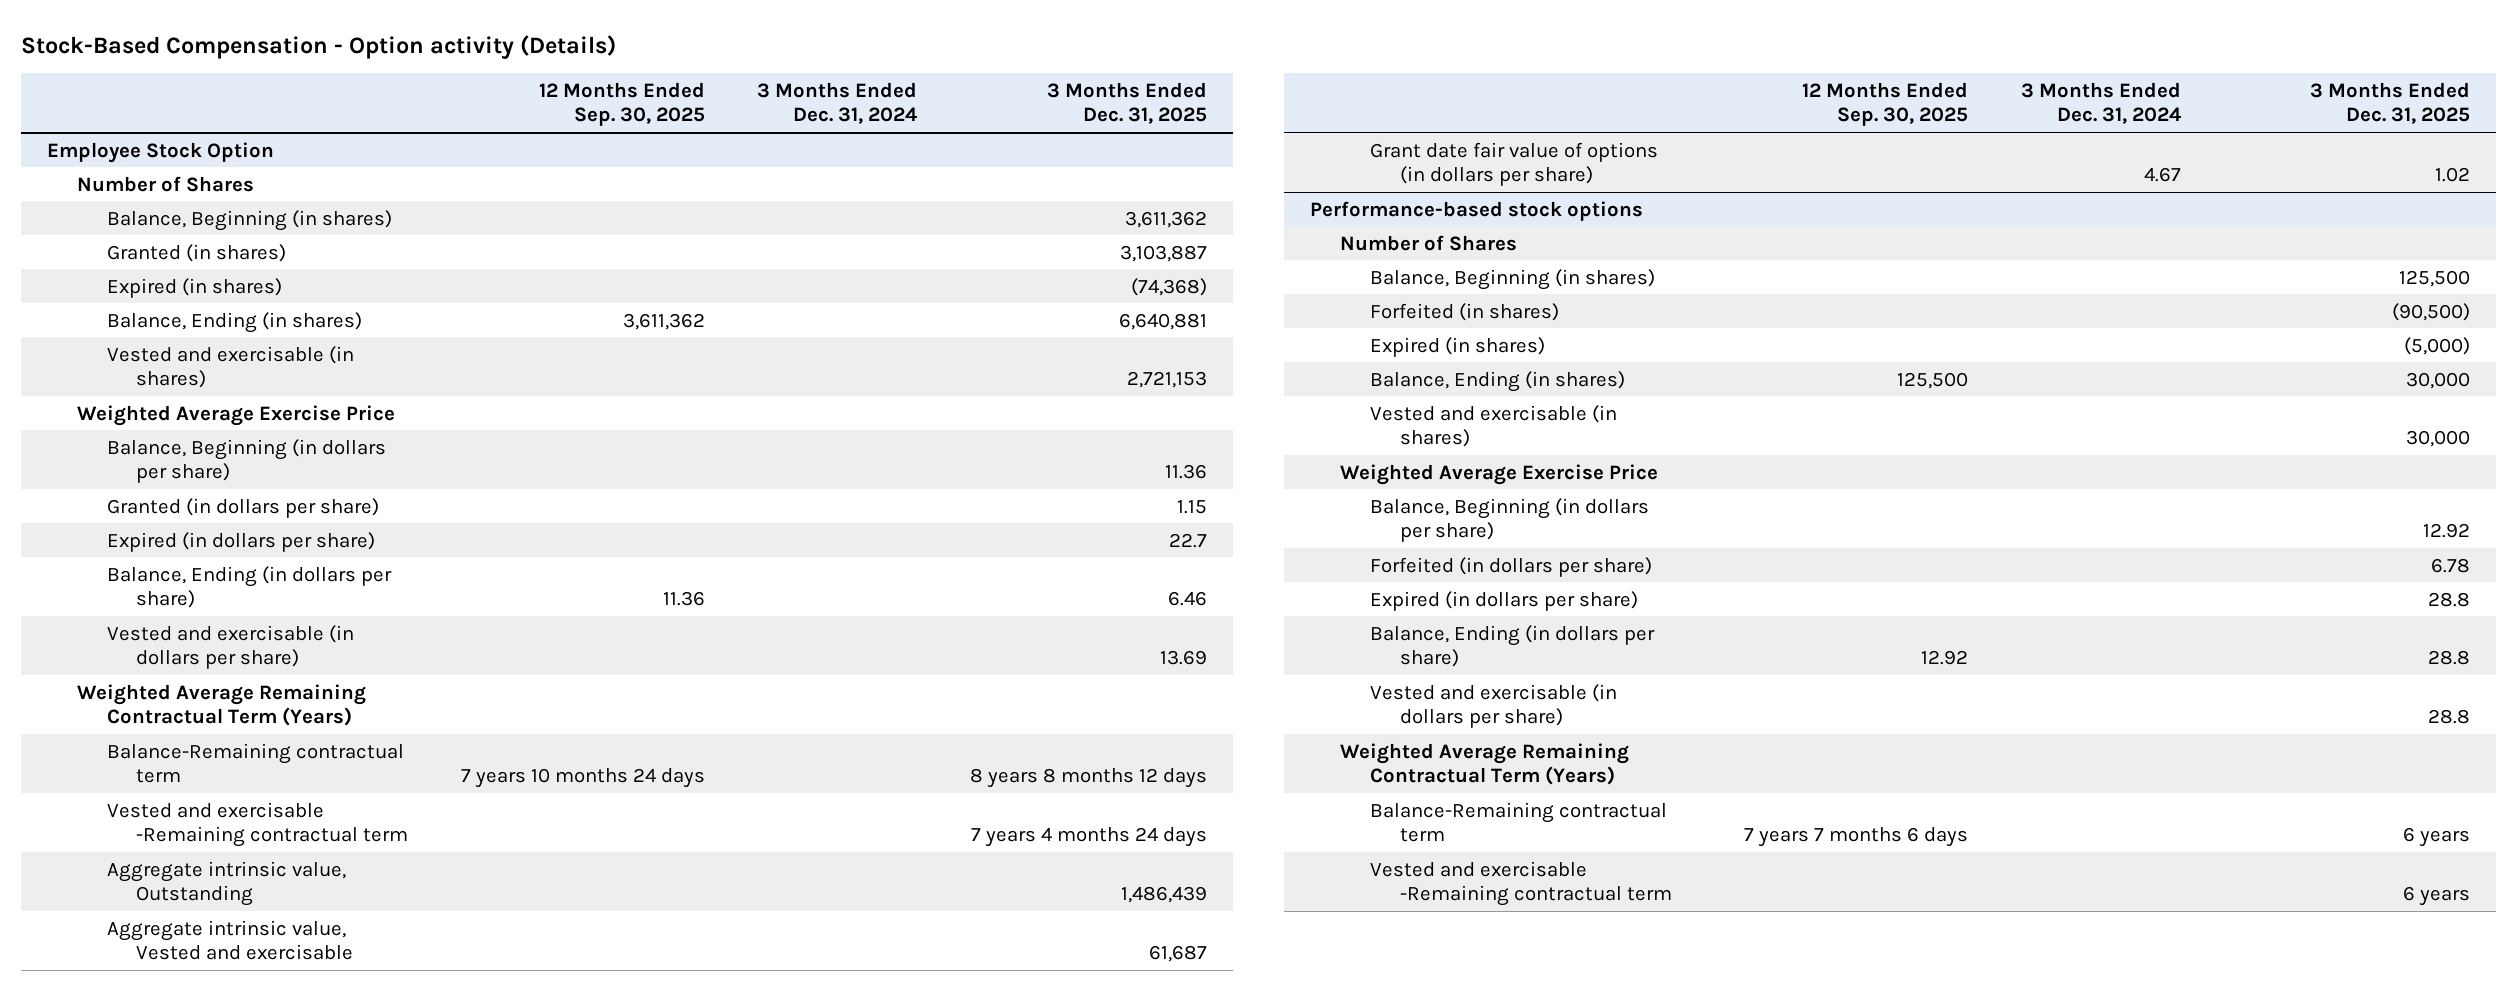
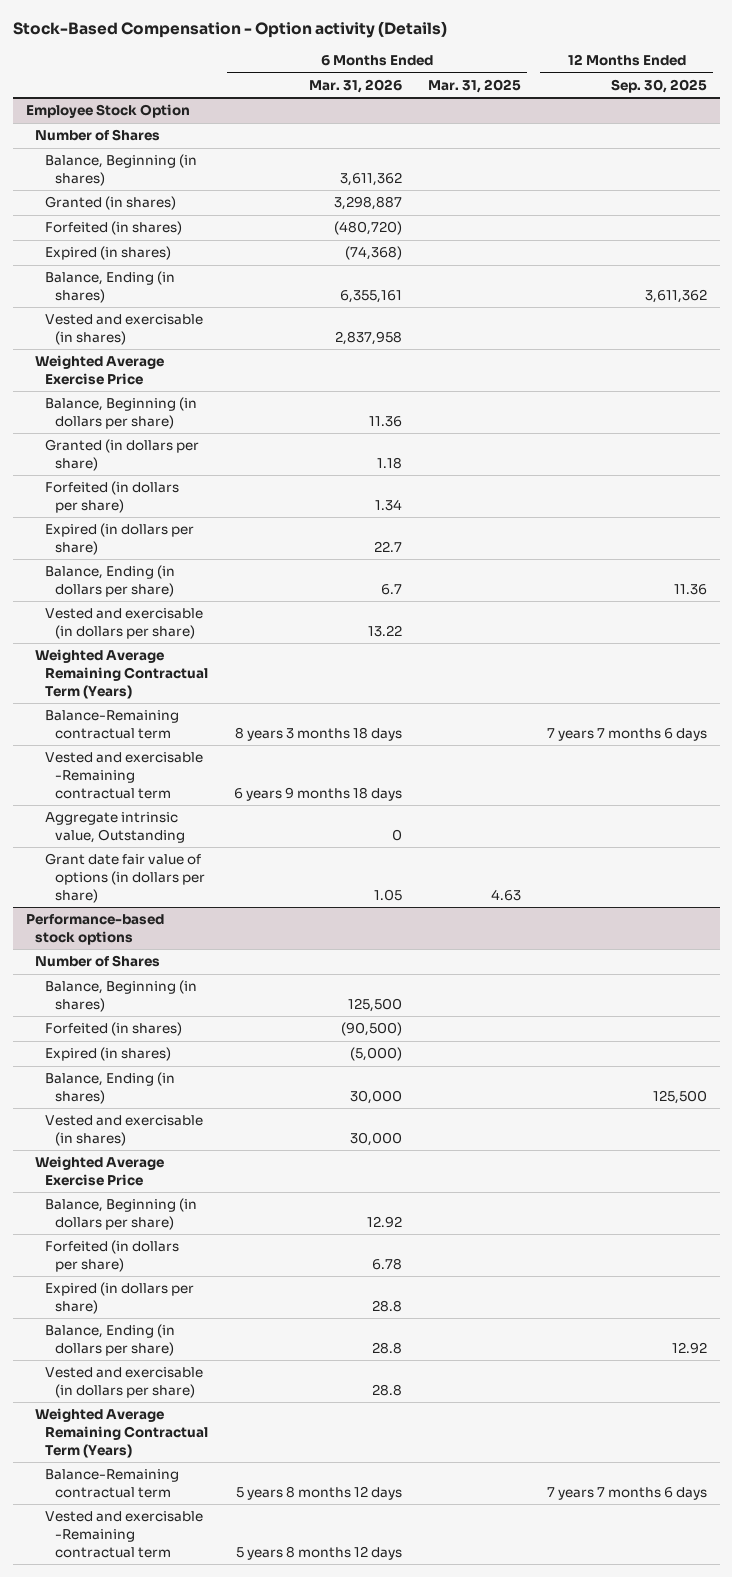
- | 12 Months Ended Sep. 30, 2025 | 3 Months Ended Dec. 31, 2024 | 3 Months Ended Dec. 31, 2025
+ | 6 Months Ended Mar. 31, 2026 | 6 Months Ended Mar. 31, 2025 | 12 Months Ended Sep. 30, 2025
@ Employee Stock Option
+ Forfeited (in shares) | (480,720) | |
+ Forfeited (in dollars per share) | 1.34 | |
- Balance-Remaining contractual term | 7 years 10 months 24 days | | 8 years 8 months 12 days
+ Balance-Remaining contractual term | 8 years 3 months 18 days | | 7 years 7 months 6 days
- Aggregate intrinsic value, Vested and exercisable | | | 61,687

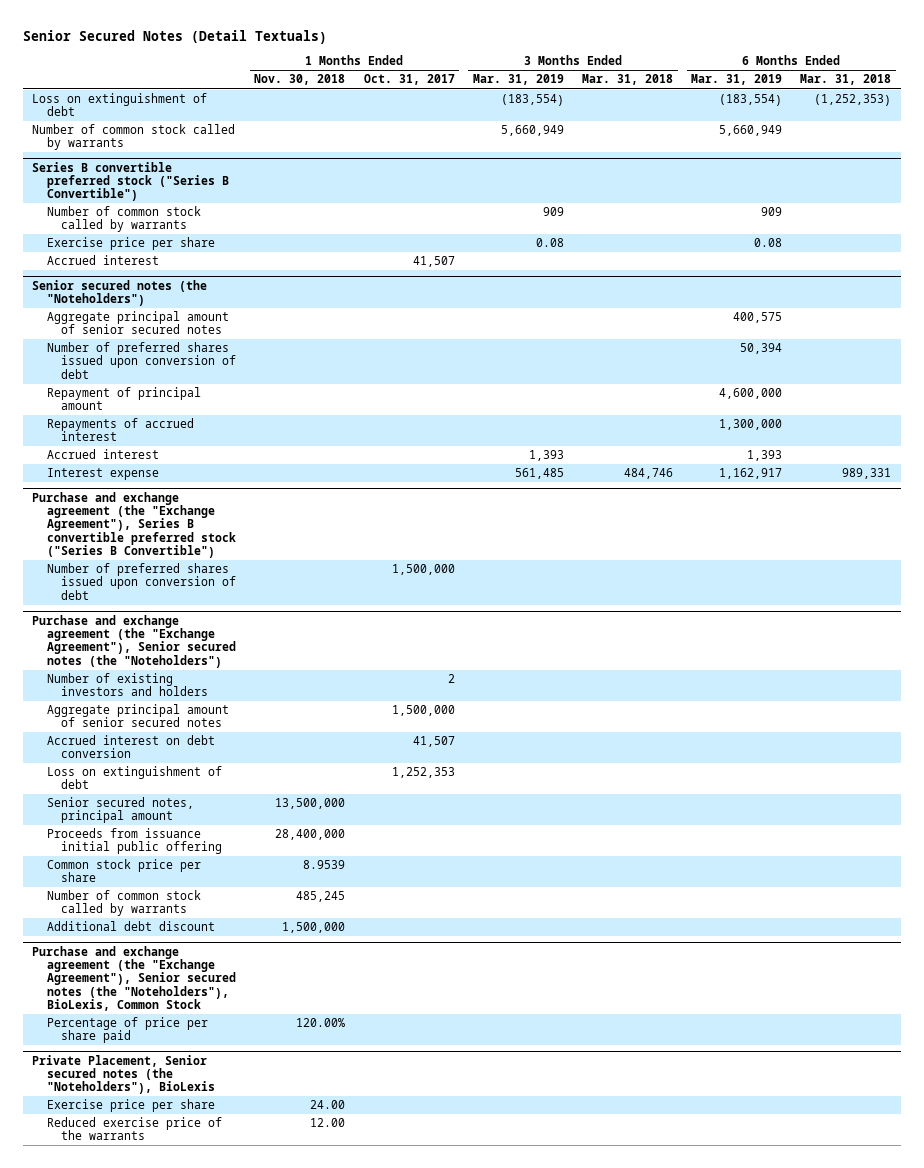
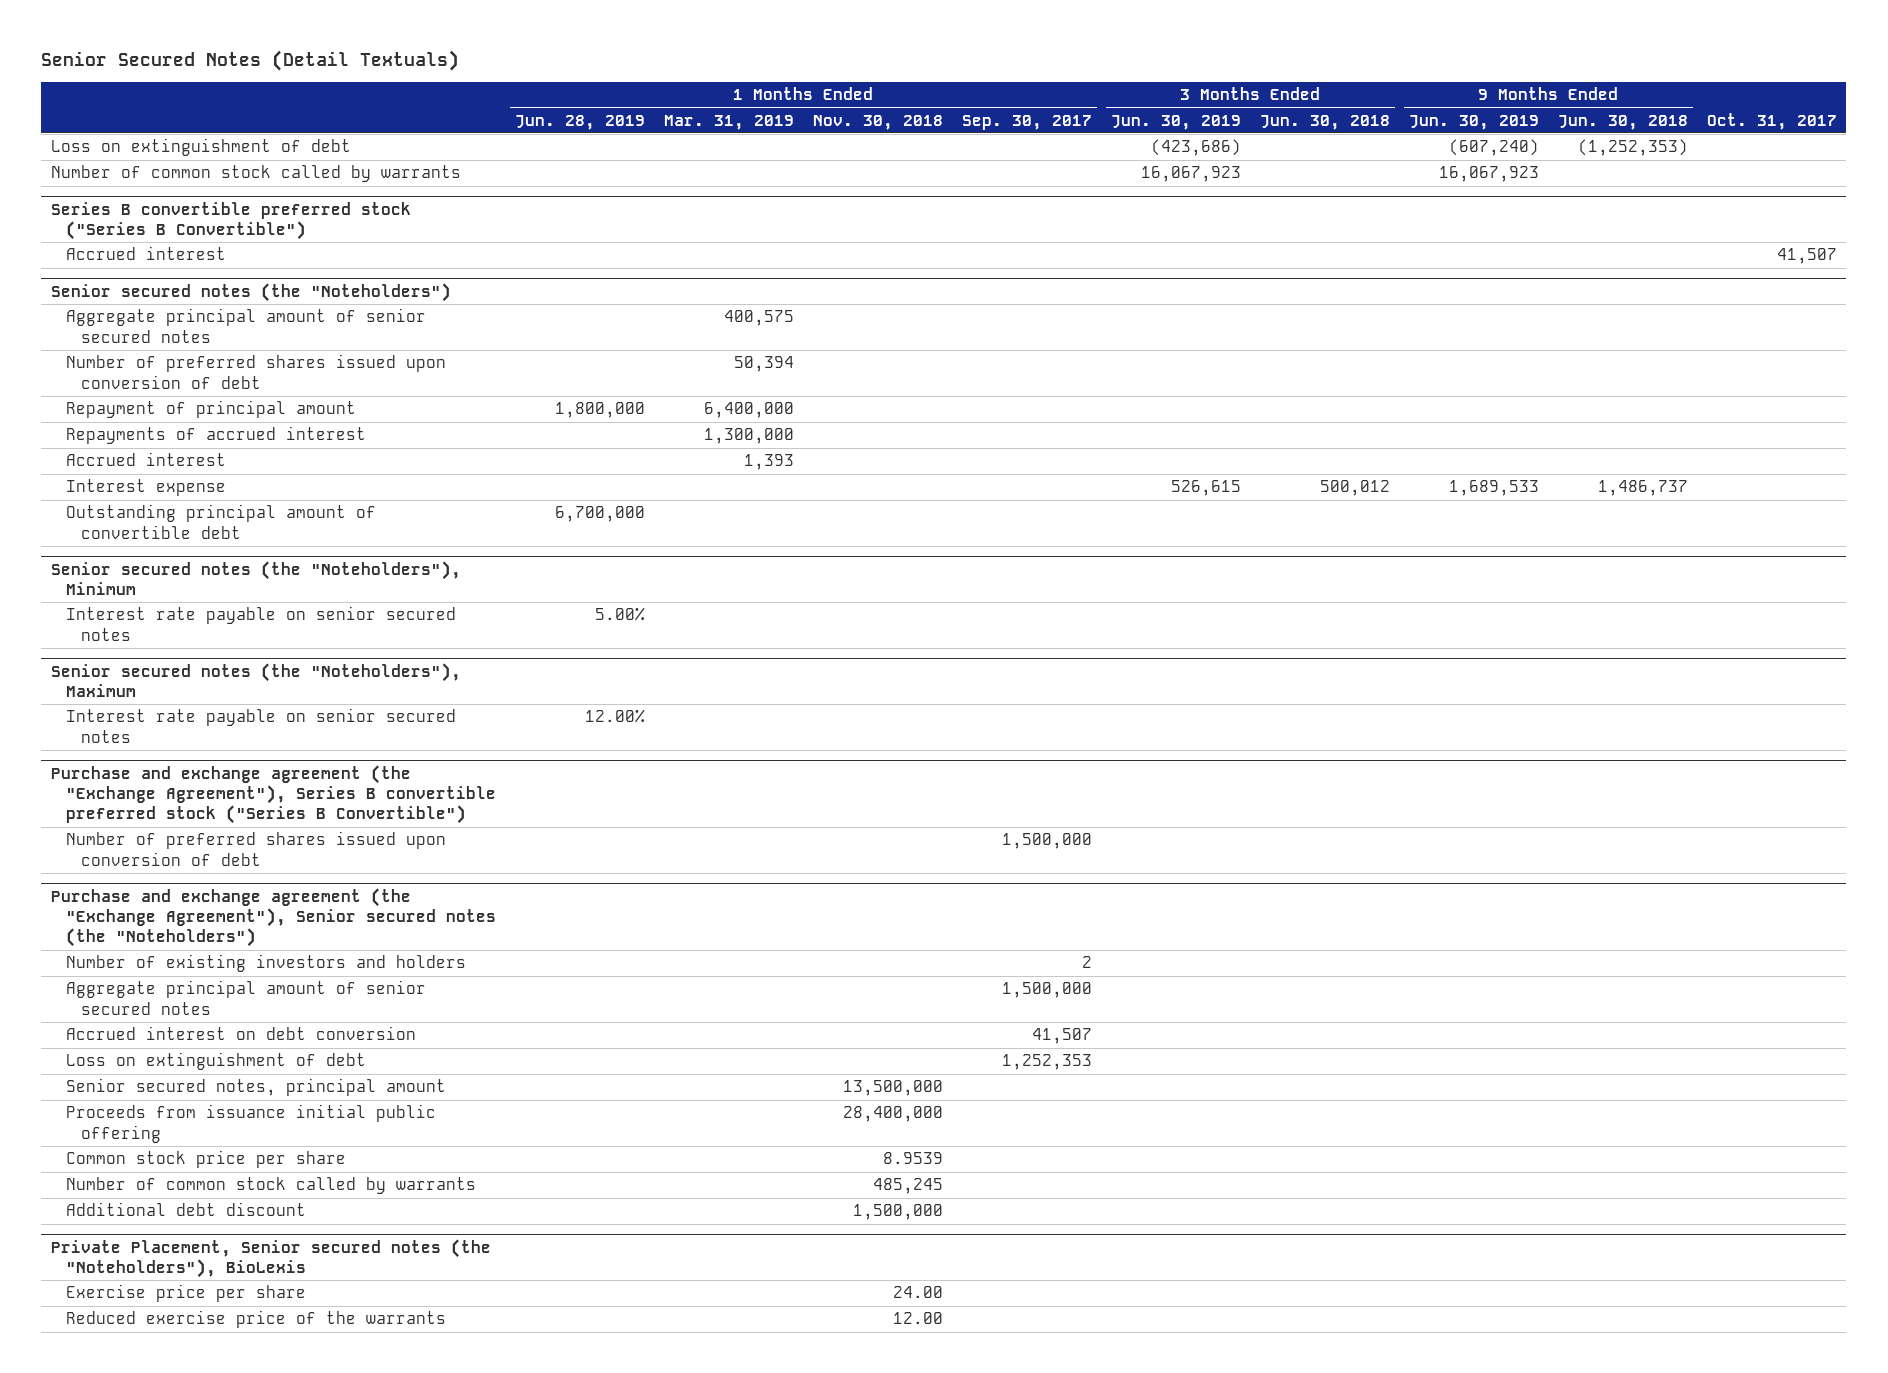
- | 1 Months Ended Nov. 30, 2018 | 1 Months Ended Oct. 31, 2017 | 3 Months Ended Mar. 31, 2019 | 3 Months Ended Mar. 31, 2018 | 6 Months Ended Mar. 31, 2019 | 6 Months Ended Mar. 31, 2018
+ | 1 Months Ended Jun. 28, 2019 | 1 Months Ended Mar. 31, 2019 | 1 Months Ended Nov. 30, 2018 | 1 Months Ended Sep. 30, 2017 | 3 Months Ended Jun. 30, 2019 | 3 Months Ended Jun. 30, 2018 | 9 Months Ended Jun. 30, 2019 | 9 Months Ended Jun. 30, 2018 | Oct. 31, 2017
@ Series B convertible preferred stock ("Series B Convertible")
- Number of common stock called by warrants | | | 909 | | 909 |
- Exercise price per share | | | 0.08 | | 0.08 |
@ Senior secured notes (the "Noteholders")
+ Outstanding principal amount of convertible debt | 6,700,000 | | | | | | | |
+ Senior secured notes (the "Noteholders"), Minimum
+ Interest rate payable on senior secured notes | 5.00% | | | | | | | |
+ Senior secured notes (the "Noteholders"), Maximum
+ Interest rate payable on senior secured notes | 12.00% | | | | | | | |
- Purchase and exchange agreement (the "Exchange Agreement"), Senior secured notes (the "Noteholders"), BioLexis, Common Stock
- Percentage of price per share paid | 120.00% | | | | |

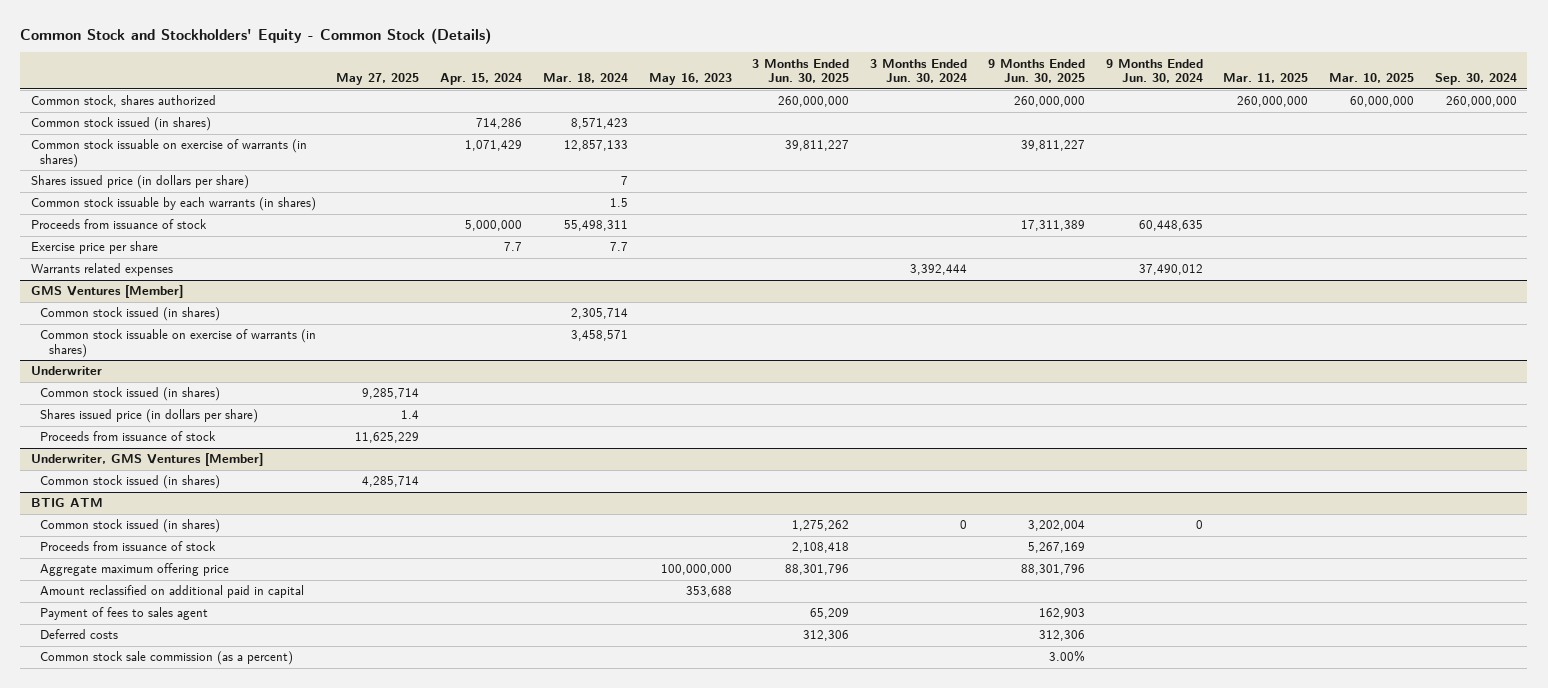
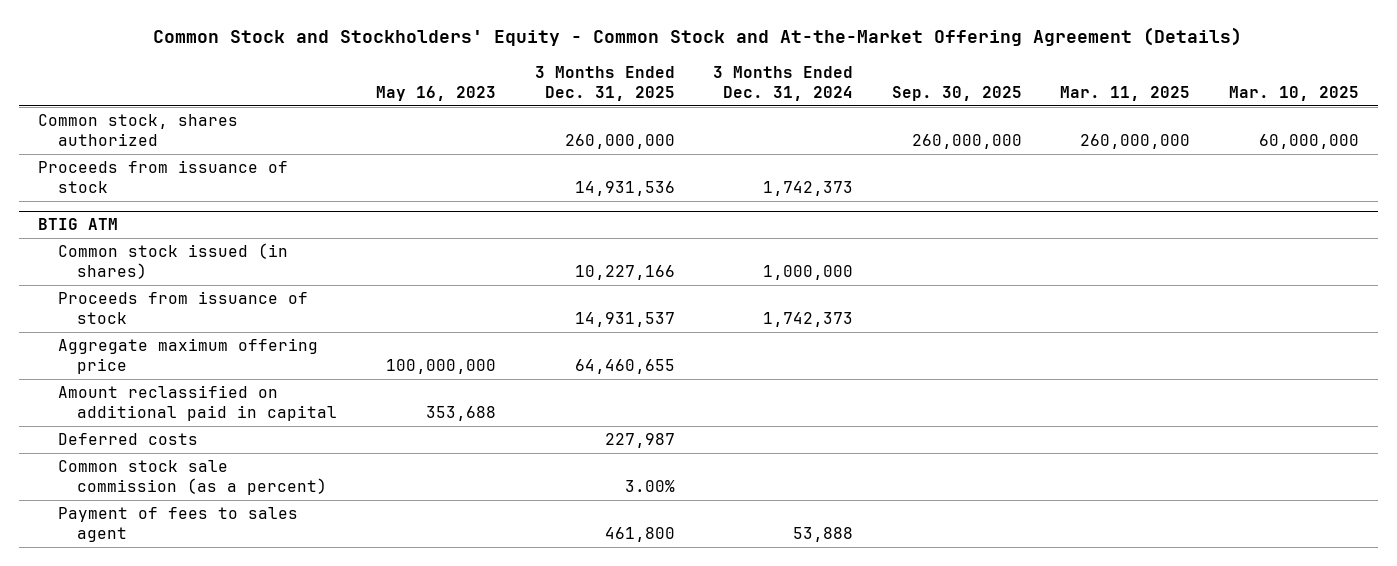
- Common Stock and Stockholders' Equity - Common Stock (Details)
+ Common Stock and Stockholders' Equity - Common Stock and At-the-Market Offering Agreement (Details)
- | May 27, 2025 | Apr. 15, 2024 | Mar. 18, 2024 | May 16, 2023 | 3 Months Ended Jun. 30, 2025 | 3 Months Ended Jun. 30, 2024 | 9 Months Ended Jun. 30, 2025 | 9 Months Ended Jun. 30, 2024 | Mar. 11, 2025 | Mar. 10, 2025 | Sep. 30, 2024
+ | May 16, 2023 | 3 Months Ended Dec. 31, 2025 | 3 Months Ended Dec. 31, 2024 | Sep. 30, 2025 | Mar. 11, 2025 | Mar. 10, 2025
- Common stock issued (in shares) | | 714,286 | 8,571,423 | | | | | | | |
- Common stock issuable on exercise of warrants (in shares) | | 1,071,429 | 12,857,133 | | 39,811,227 | | 39,811,227 | | | |
- Shares issued price (in dollars per share) | | | 7 | | | | | | | |
- Common stock issuable by each warrants (in shares) | | | 1.5 | | | | | | | |
- Exercise price per share | | 7.7 | 7.7 | | | | | | | |
- Warrants related expenses | | | | | | 3,392,444 | | 37,490,012 | | |
- GMS Ventures [Member]
- Common stock issued (in shares) | | | 2,305,714 | | | | | | | |
- Common stock issuable on exercise of warrants (in shares) | | | 3,458,571 | | | | | | | |
- Underwriter
- Common stock issued (in shares) | 9,285,714 | | | | | | | | | |
- Shares issued price (in dollars per share) | 1.4 | | | | | | | | | |
- Proceeds from issuance of stock | 11,625,229 | | | | | | | | | |
- Underwriter, GMS Ventures [Member]
- Common stock issued (in shares) | 4,285,714 | | | | | | | | | |
@ BTIG ATM
moved down: Payment of fees to sales agent | | 461,800 | 53,888 | | |

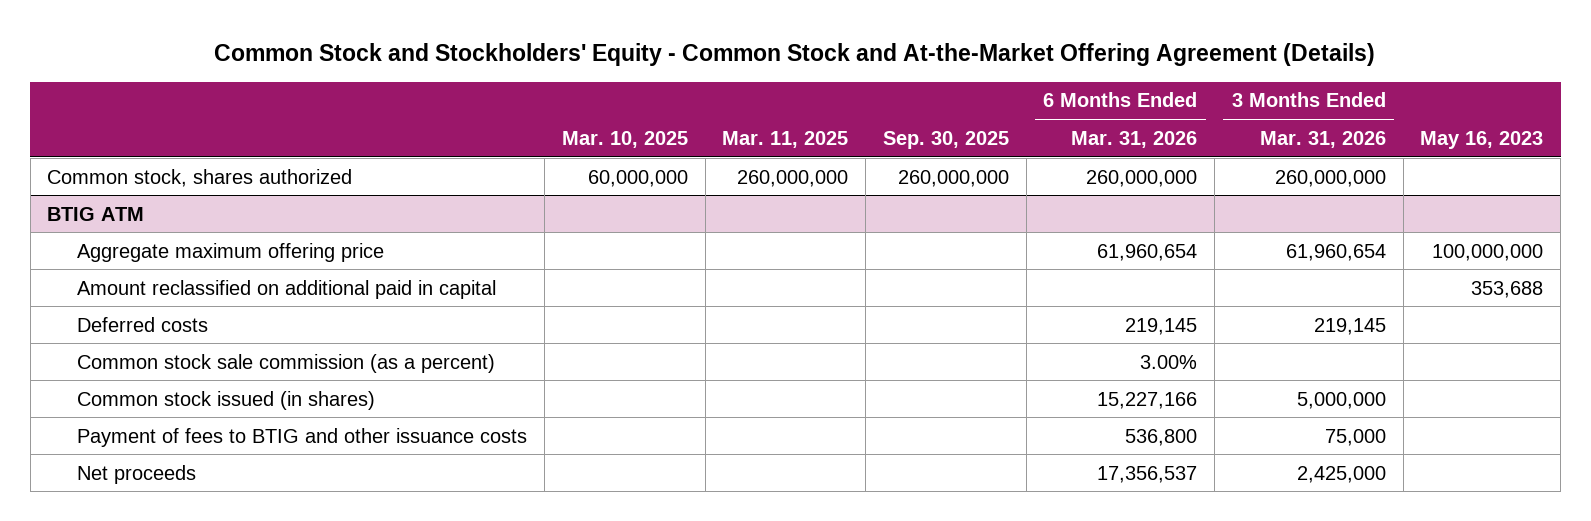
- | May 16, 2023 | 3 Months Ended Dec. 31, 2025 | 3 Months Ended Dec. 31, 2024 | Sep. 30, 2025 | Mar. 11, 2025 | Mar. 10, 2025
+ | Mar. 10, 2025 | Mar. 11, 2025 | Sep. 30, 2025 | 6 Months Ended Mar. 31, 2026 | 3 Months Ended Mar. 31, 2026 | May 16, 2023
- Proceeds from issuance of stock | | 14,931,536 | 1,742,373 | | |
@ BTIG ATM
- Proceeds from issuance of stock | | 14,931,537 | 1,742,373 | | |
- Payment of fees to sales agent | | 461,800 | 53,888 | | |
moved down: Common stock issued (in shares) | | | | 15,227,166 | 5,000,000 |
+ Payment of fees to BTIG and other issuance costs | | | | 536,800 | 75,000 |
+ Net proceeds | | | | 17,356,537 | 2,425,000 |

